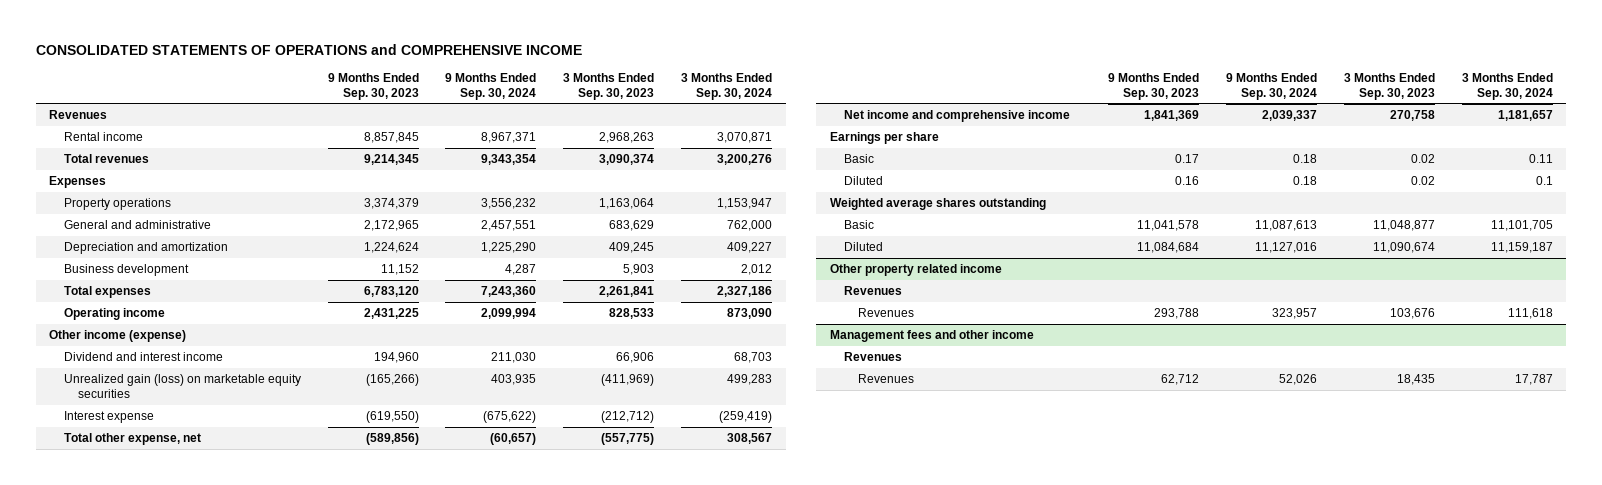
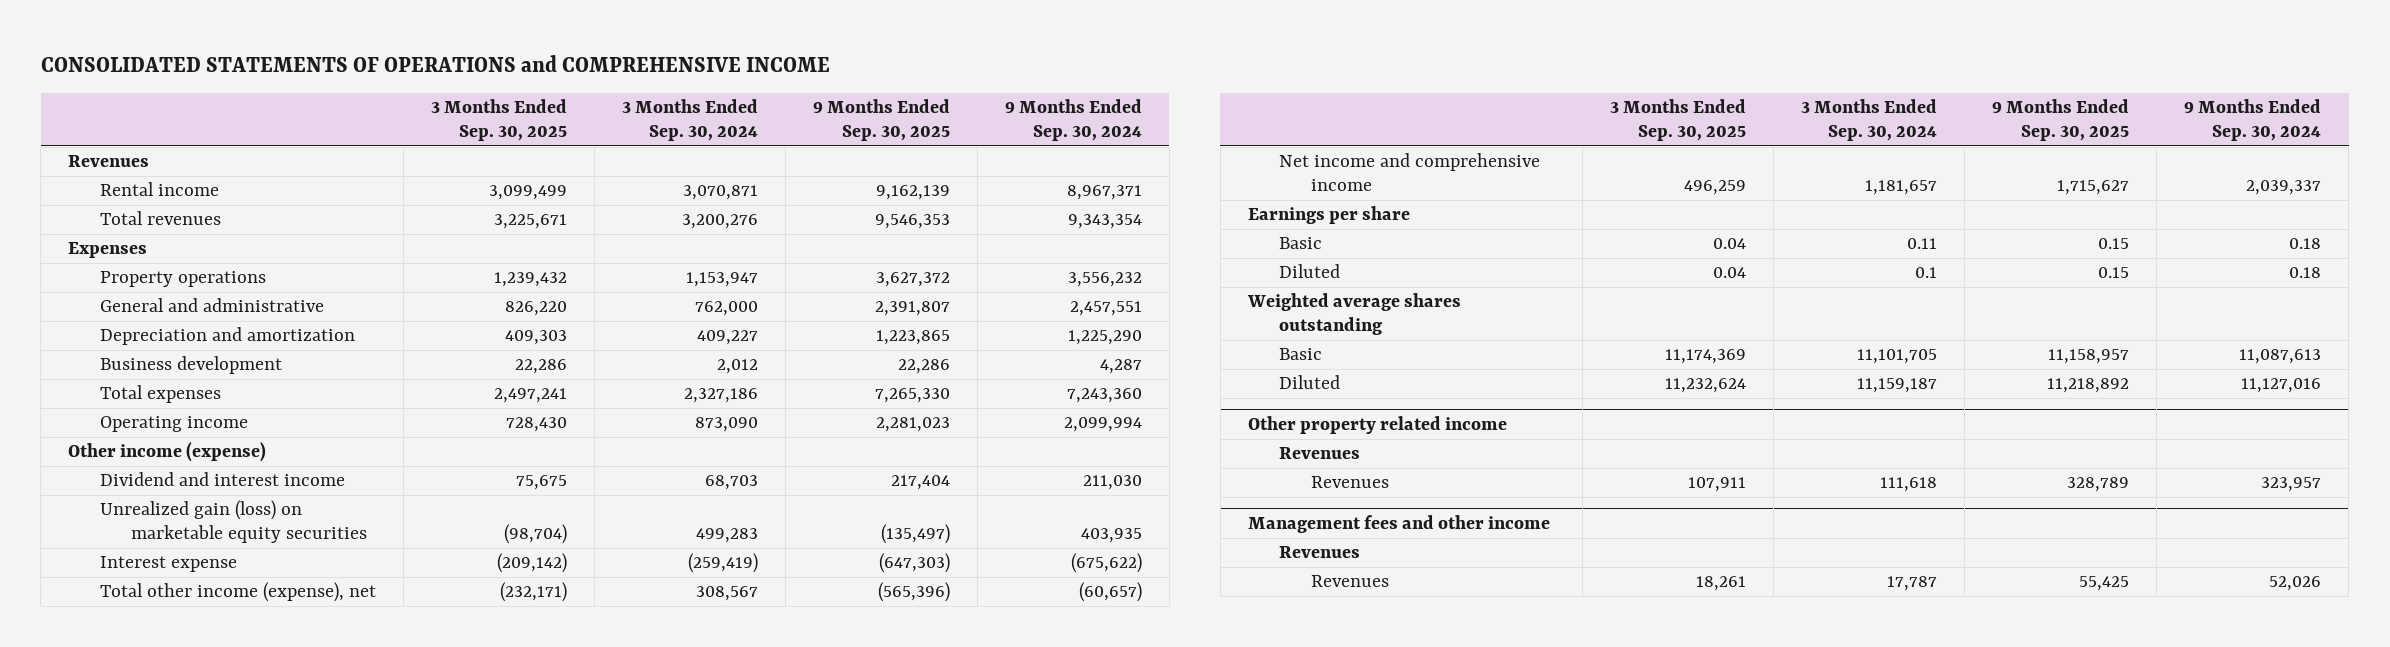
- | 9 Months Ended Sep. 30, 2023 | 9 Months Ended Sep. 30, 2024 | 3 Months Ended Sep. 30, 2023 | 3 Months Ended Sep. 30, 2024
+ | 3 Months Ended Sep. 30, 2025 | 3 Months Ended Sep. 30, 2024 | 9 Months Ended Sep. 30, 2025 | 9 Months Ended Sep. 30, 2024
- Total other expense, net | (589,856) | (60,657) | (557,775) | 308,567
+ Total other income (expense), net | (232,171) | 308,567 | (565,396) | (60,657)

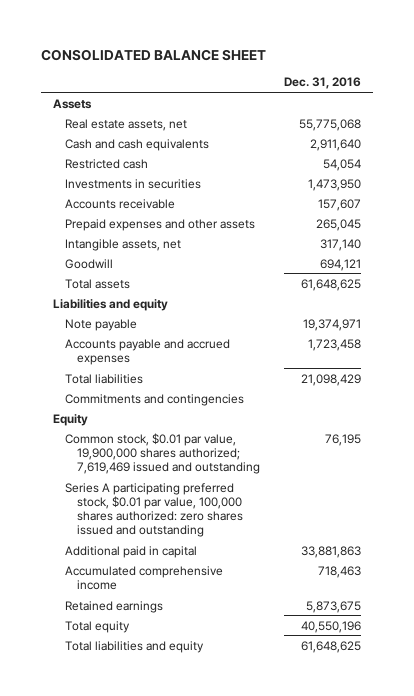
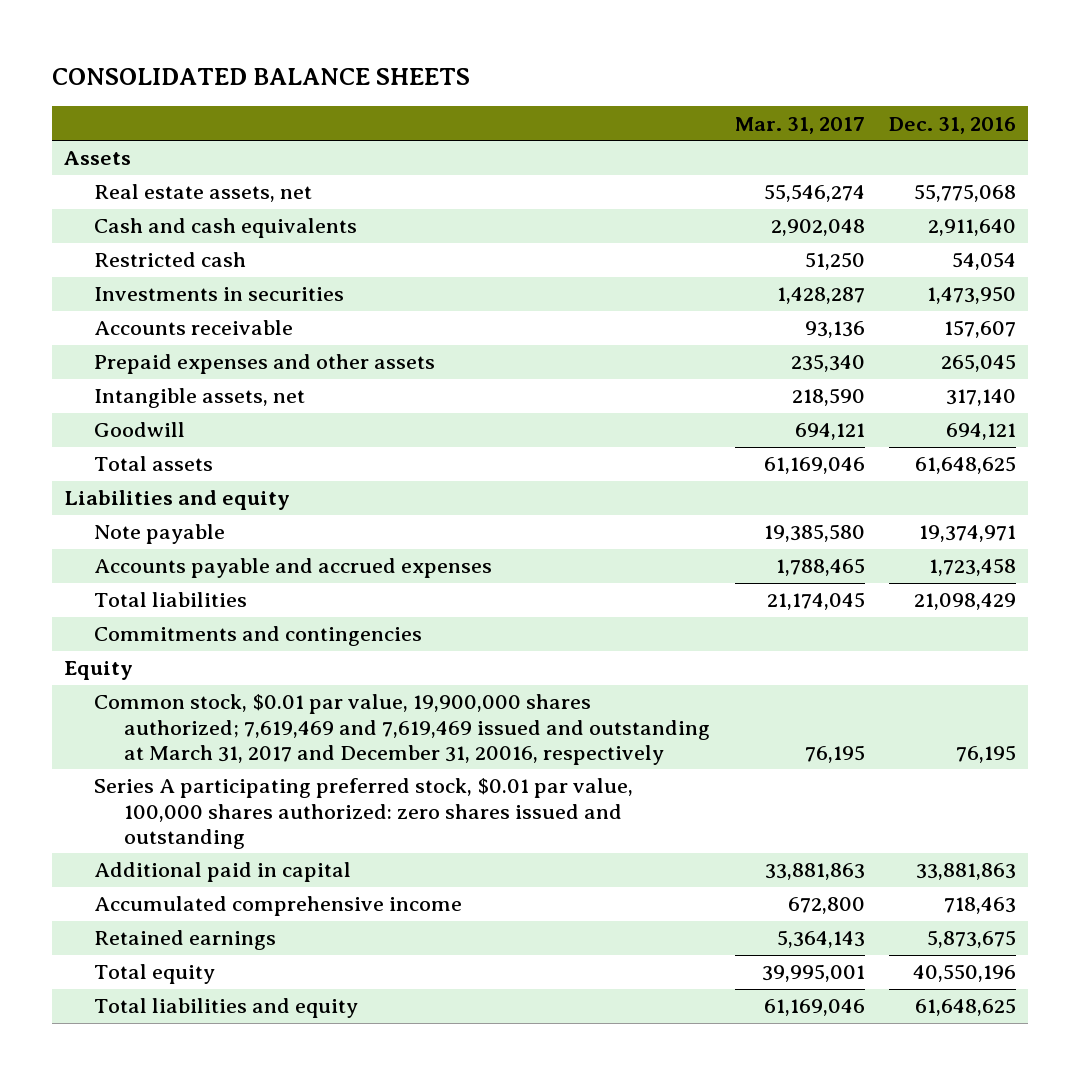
- CONSOLIDATED BALANCE SHEET
+ CONSOLIDATED BALANCE SHEETS
- | Dec. 31, 2016
+ | Mar. 31, 2017 | Dec. 31, 2016
- Common stock, $0.01 par value, 19,900,000 shares authorized; 7,619,469 issued and outstanding | 76,195
+ Common stock, $0.01 par value, 19,900,000 shares authorized; 7,619,469 and 7,619,469 issued and outstanding at March 31, 2017 and December 31, 20016, respectively | 76,195 | 76,195

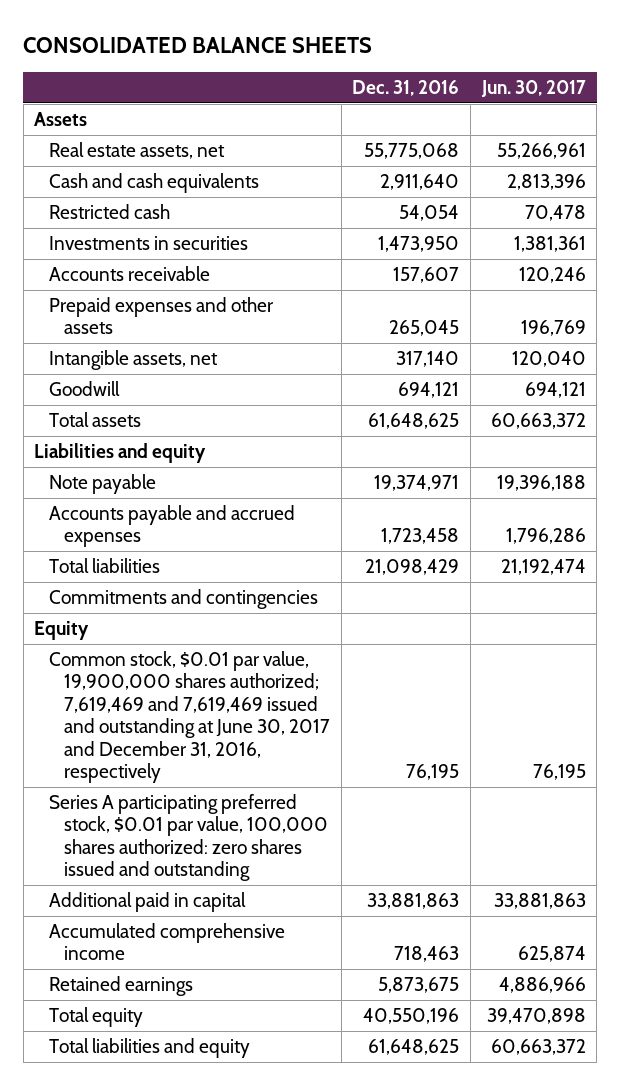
- | Mar. 31, 2017 | Dec. 31, 2016
+ | Dec. 31, 2016 | Jun. 30, 2017
- Common stock, $0.01 par value, 19,900,000 shares authorized; 7,619,469 and 7,619,469 issued and outstanding at March 31, 2017 and December 31, 20016, respectively | 76,195 | 76,195
+ Common stock, $0.01 par value, 19,900,000 shares authorized; 7,619,469 and 7,619,469 issued and outstanding at June 30, 2017 and December 31, 2016, respectively | 76,195 | 76,195

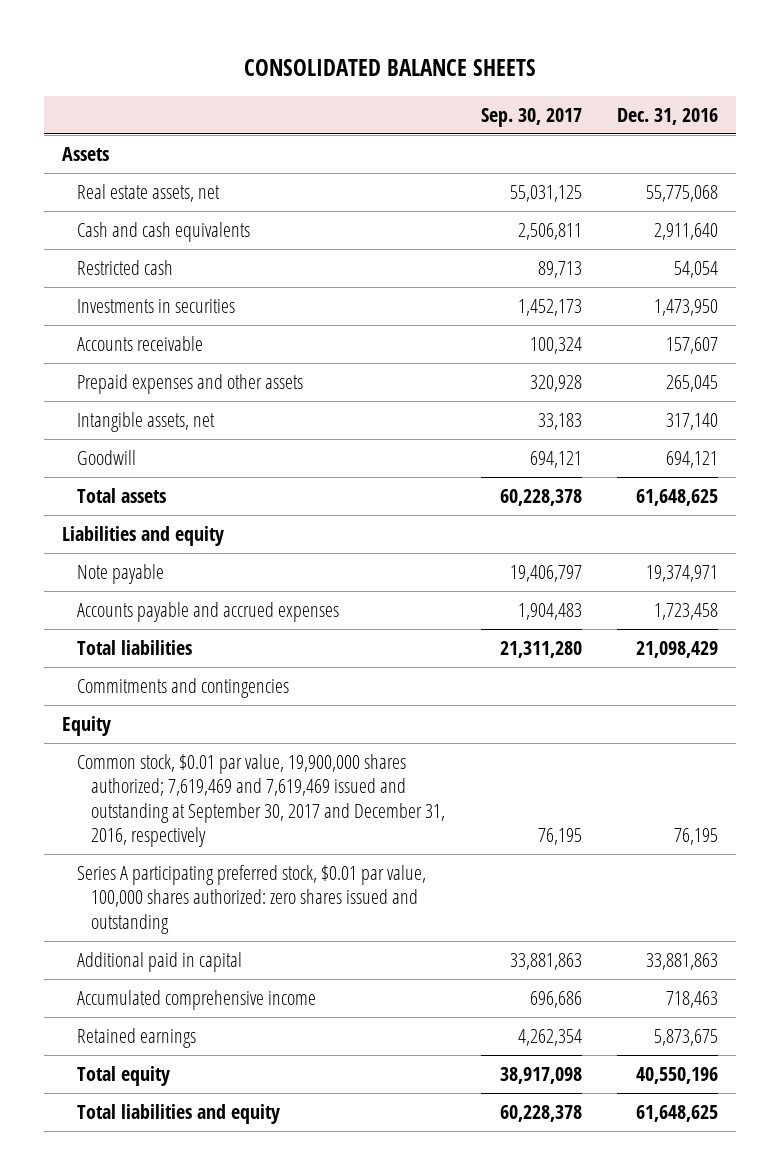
- | Dec. 31, 2016 | Jun. 30, 2017
+ | Sep. 30, 2017 | Dec. 31, 2016
- Common stock, $0.01 par value, 19,900,000 shares authorized; 7,619,469 and 7,619,469 issued and outstanding at June 30, 2017 and December 31, 2016, respectively | 76,195 | 76,195
+ Common stock, $0.01 par value, 19,900,000 shares authorized; 7,619,469 and 7,619,469 issued and outstanding at September 30, 2017 and December 31, 2016, respectively | 76,195 | 76,195

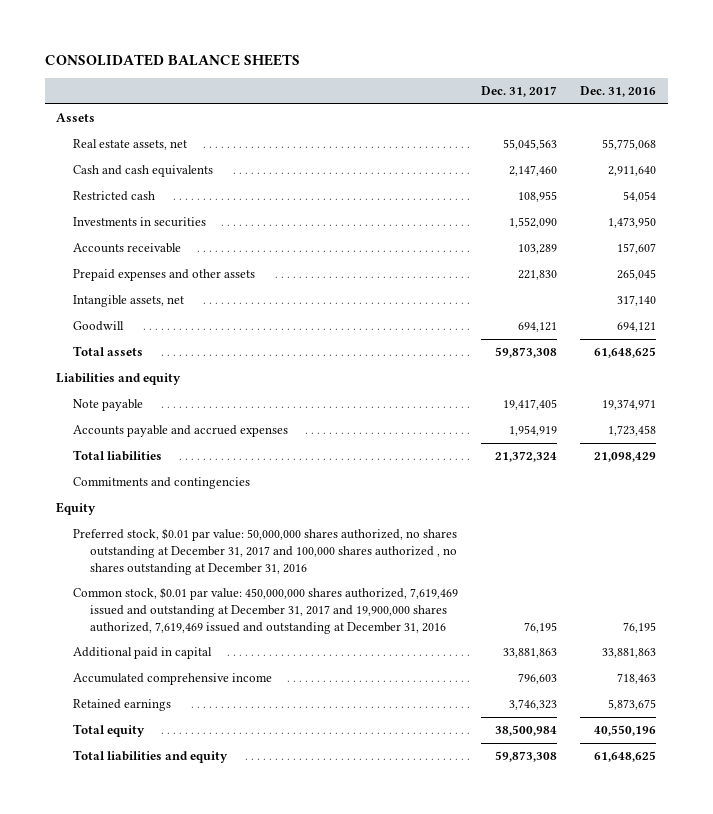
- | Sep. 30, 2017 | Dec. 31, 2016
+ | Dec. 31, 2017 | Dec. 31, 2016
- Common stock, $0.01 par value, 19,900,000 shares authorized; 7,619,469 and 7,619,469 issued and outstanding at September 30, 2017 and December 31, 2016, respectively | 76,195 | 76,195
- Series A participating preferred stock, $0.01 par value, 100,000 shares authorized: zero shares issued and outstanding
+ Preferred stock, $0.01 par value: 50,000,000 shares authorized, no shares outstanding at December 31, 2017 and 100,000 shares authorized , no shares outstanding at December 31, 2016
+ Common stock, $0.01 par value: 450,000,000 shares authorized, 7,619,469 issued and outstanding at December 31, 2017 and 19,900,000 shares authorized, 7,619,469 issued and outstanding at December 31, 2016 | 76,195 | 76,195

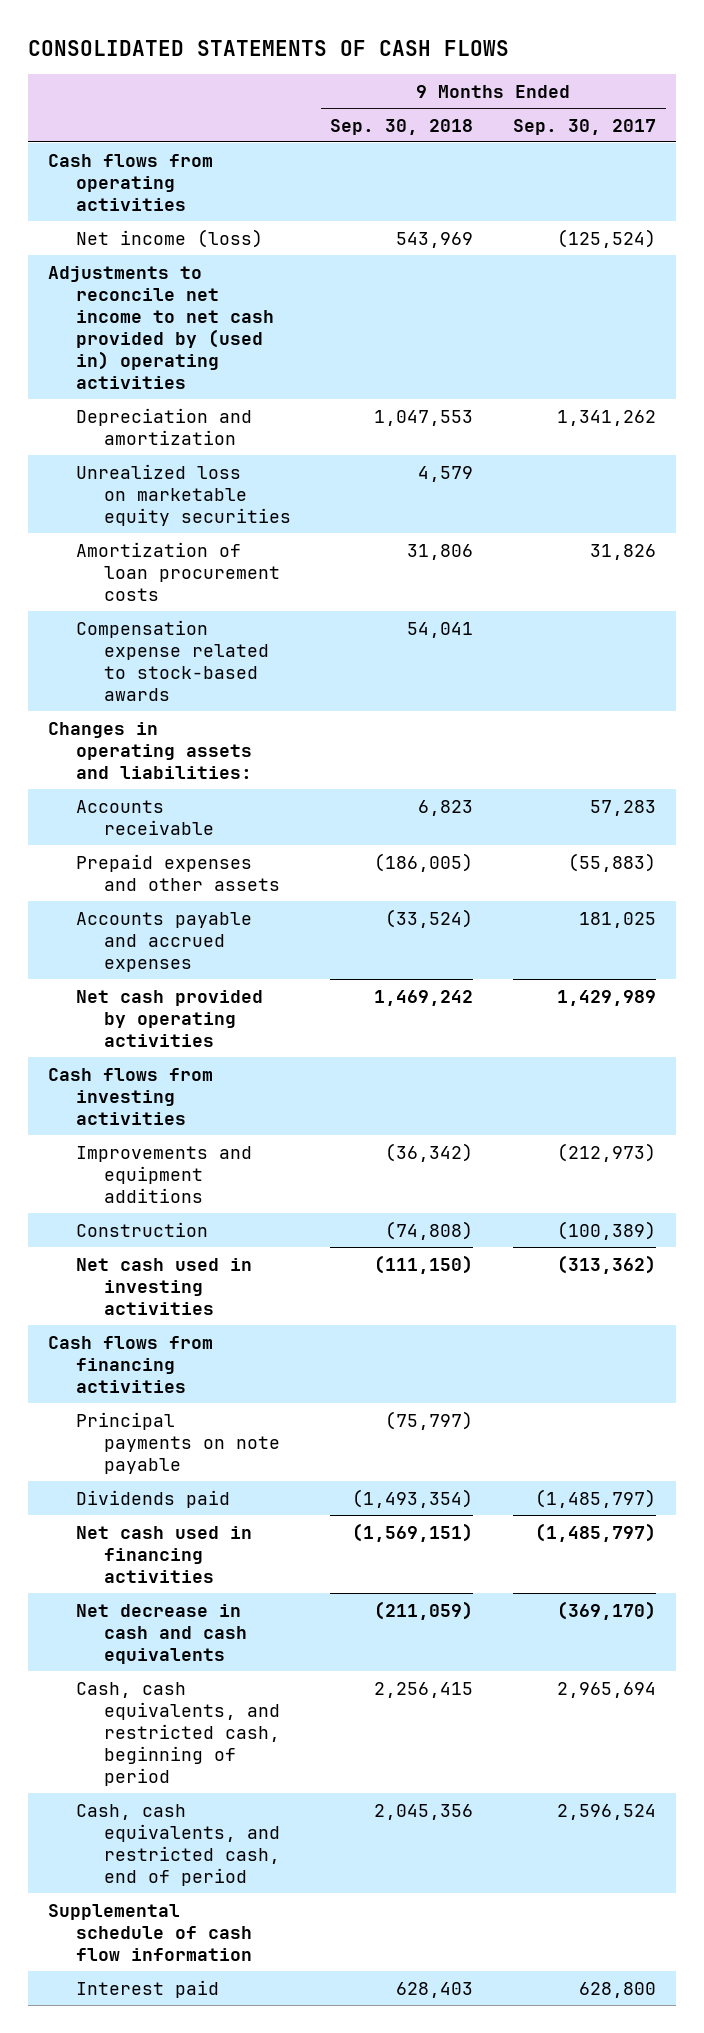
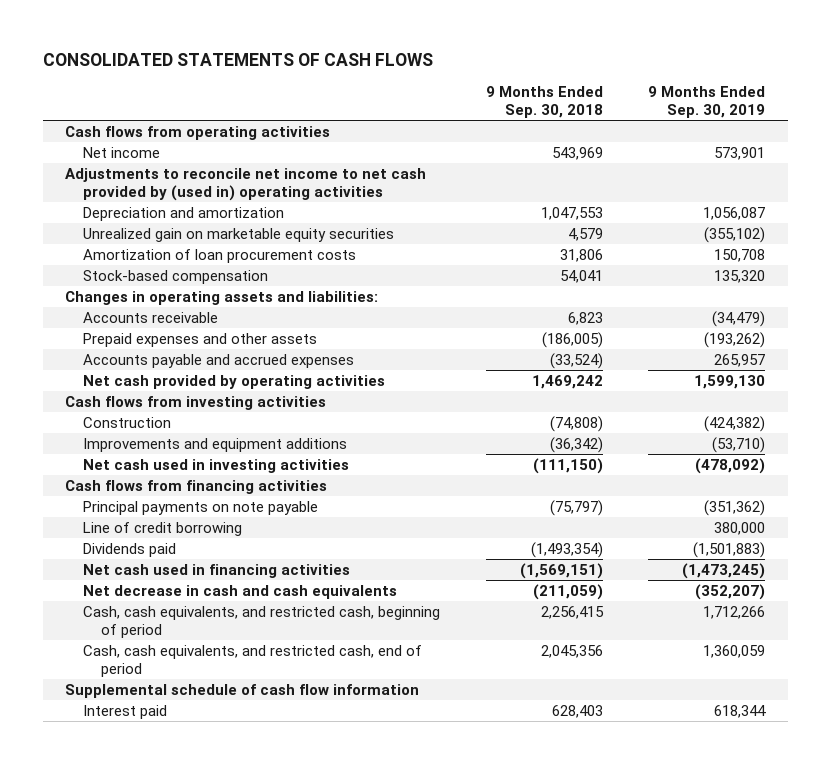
- | 9 Months Ended Sep. 30, 2018 | 9 Months Ended Sep. 30, 2017
+ | 9 Months Ended Sep. 30, 2018 | 9 Months Ended Sep. 30, 2019
- Net income (loss) | 543,969 | (125,524)
+ Net income | 543,969 | 573,901
- Unrealized loss on marketable equity securities | 4,579 |
+ Unrealized gain on marketable equity securities | 4,579 | (355,102)
- Compensation expense related to stock-based awards | 54,041 |
+ Stock-based compensation | 54,041 | 135,320
moved down: Improvements and equipment additions | (36,342) | (53,710)
+ Line of credit borrowing | | 380,000

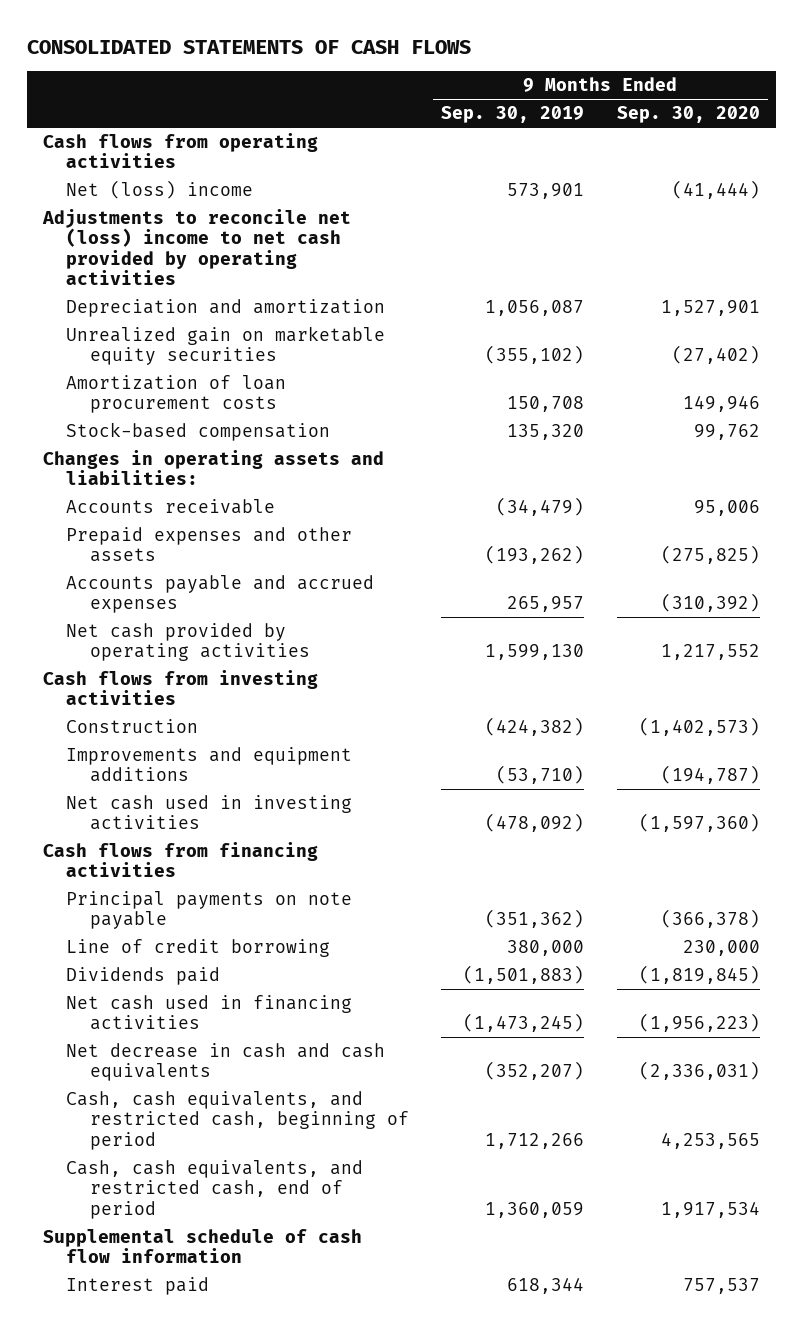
- | 9 Months Ended Sep. 30, 2018 | 9 Months Ended Sep. 30, 2019
+ | 9 Months Ended Sep. 30, 2019 | 9 Months Ended Sep. 30, 2020
- Net income | 543,969 | 573,901
- Adjustments to reconcile net income to net cash provided by (used in) operating activities
+ Net (loss) income | 573,901 | (41,444)
+ Adjustments to reconcile net (loss) income to net cash provided by operating activities

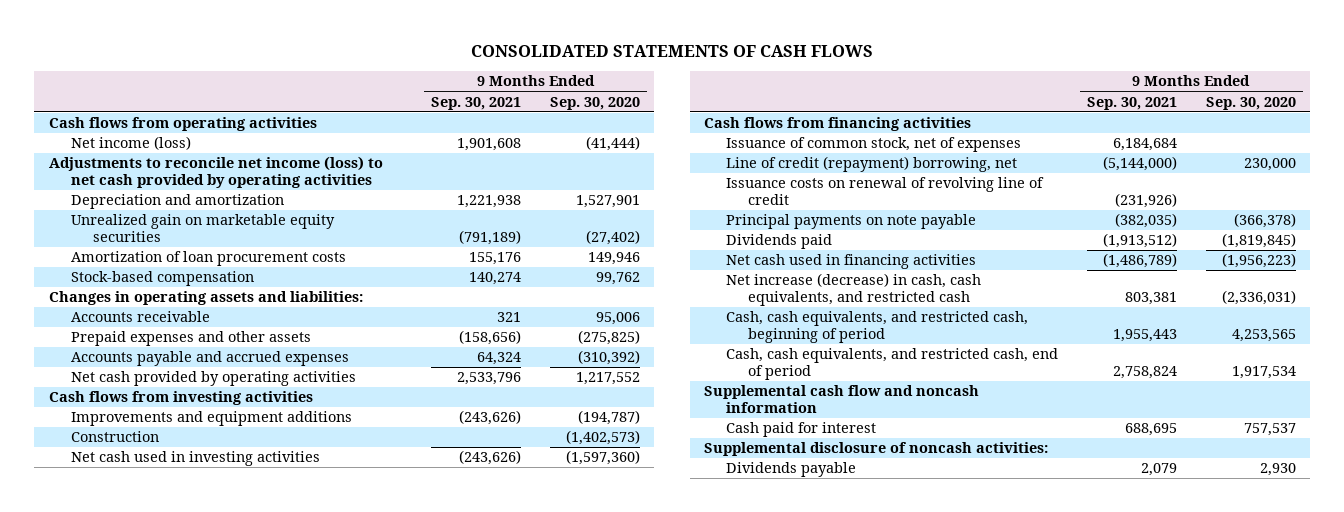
- | 9 Months Ended Sep. 30, 2019 | 9 Months Ended Sep. 30, 2020
+ | 9 Months Ended Sep. 30, 2021 | 9 Months Ended Sep. 30, 2020
- Net (loss) income | 573,901 | (41,444)
- Adjustments to reconcile net (loss) income to net cash provided by operating activities
+ Net income (loss) | 1,901,608 | (41,444)
+ Adjustments to reconcile net income (loss) to net cash provided by operating activities
moved down: Construction | | (1,402,573)
+ Issuance of common stock, net of expenses | 6,184,684 |
+ Line of credit (repayment) borrowing, net | (5,144,000) | 230,000
+ Issuance costs on renewal of revolving line of credit | (231,926) |
- Line of credit borrowing | 380,000 | 230,000
- Net decrease in cash and cash equivalents | (352,207) | (2,336,031)
+ Net increase (decrease) in cash, cash equivalents, and restricted cash | 803,381 | (2,336,031)
- Supplemental schedule of cash flow information
- Interest paid | 618,344 | 757,537
+ Supplemental cash flow and noncash information
+ Cash paid for interest | 688,695 | 757,537
+ Supplemental disclosure of noncash activities:
+ Dividends payable | 2,079 | 2,930

